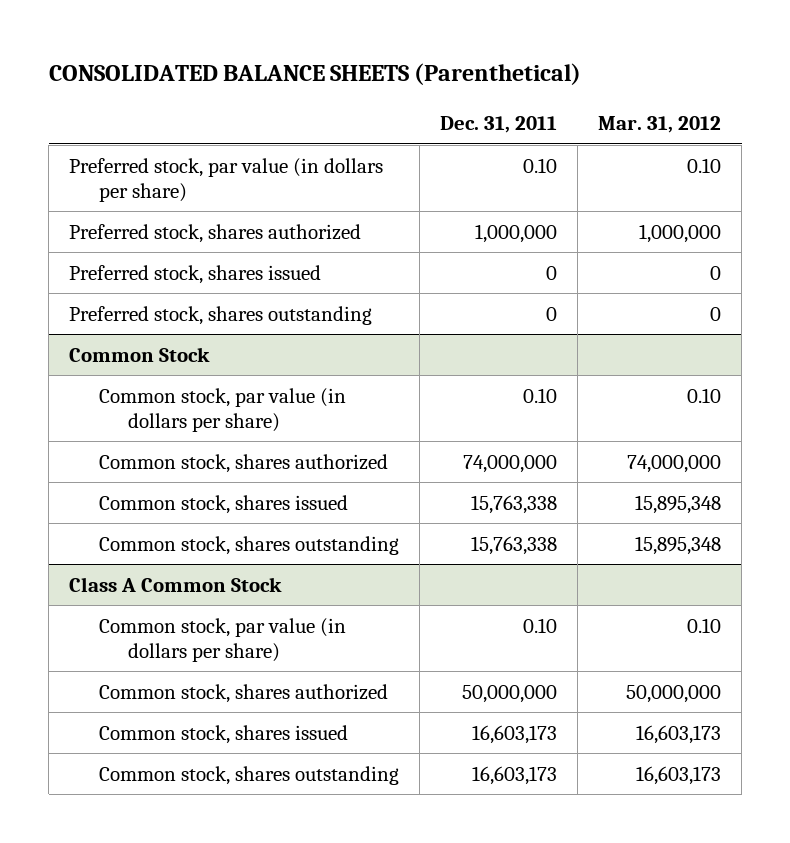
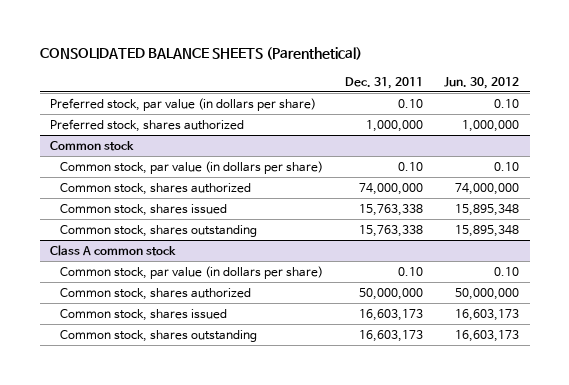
- | Dec. 31, 2011 | Mar. 31, 2012
+ | Dec. 31, 2011 | Jun. 30, 2012
- Preferred stock, shares issued | 0 | 0
- Preferred stock, shares outstanding | 0 | 0
- Common Stock
+ Common stock
- Class A Common Stock
+ Class A common stock

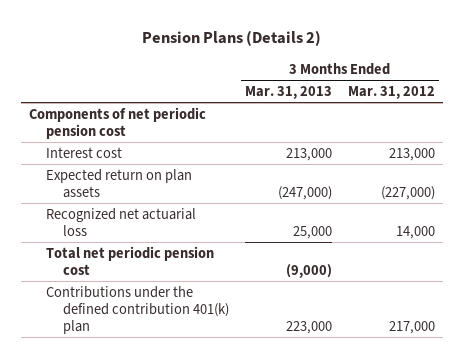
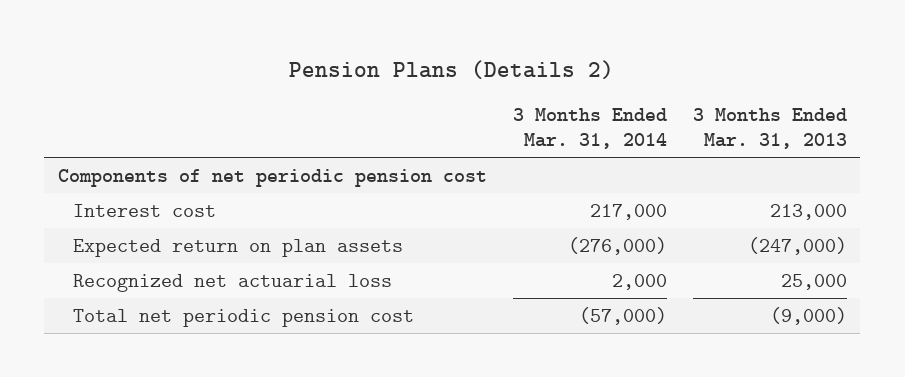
- | 3 Months Ended Mar. 31, 2013 | 3 Months Ended Mar. 31, 2012
+ | 3 Months Ended Mar. 31, 2014 | 3 Months Ended Mar. 31, 2013
- Contributions under the defined contribution 401(k) plan | 223,000 | 217,000

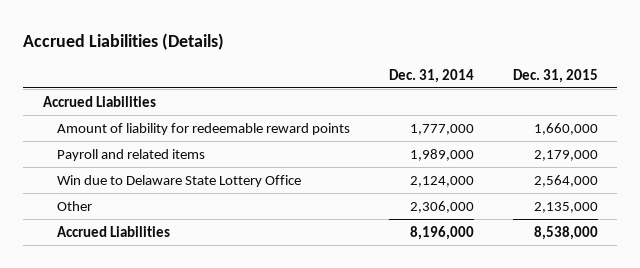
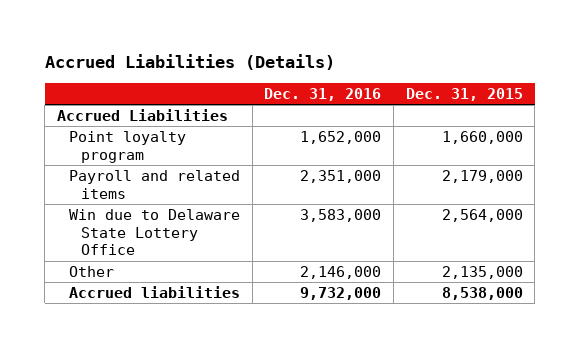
- | Dec. 31, 2014 | Dec. 31, 2015
+ | Dec. 31, 2016 | Dec. 31, 2015
- Amount of liability for redeemable reward points | 1,777,000 | 1,660,000
+ Point loyalty program | 1,652,000 | 1,660,000
- Accrued Liabilities | 8,196,000 | 8,538,000
+ Accrued liabilities | 9,732,000 | 8,538,000

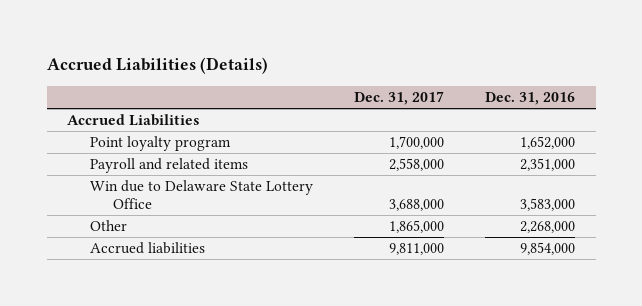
- | Dec. 31, 2016 | Dec. 31, 2015
+ | Dec. 31, 2017 | Dec. 31, 2016
- Other | 2,146,000 | 2,135,000
- Accrued liabilities | 9,732,000 | 8,538,000
+ Other | 1,865,000 | 2,268,000
+ Accrued liabilities | 9,811,000 | 9,854,000

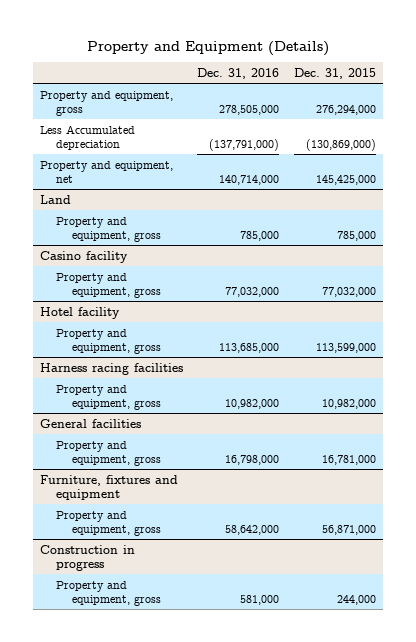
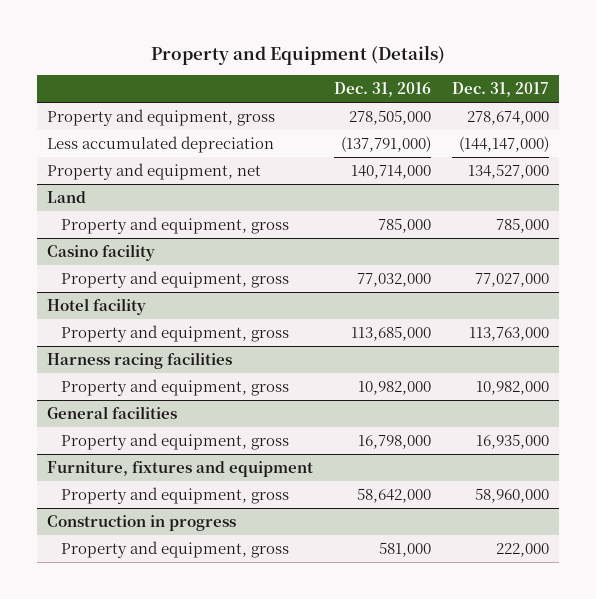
- | Dec. 31, 2016 | Dec. 31, 2015
+ | Dec. 31, 2016 | Dec. 31, 2017
- Less Accumulated depreciation | (137,791,000) | (130,869,000)
+ Less accumulated depreciation | (137,791,000) | (144,147,000)

